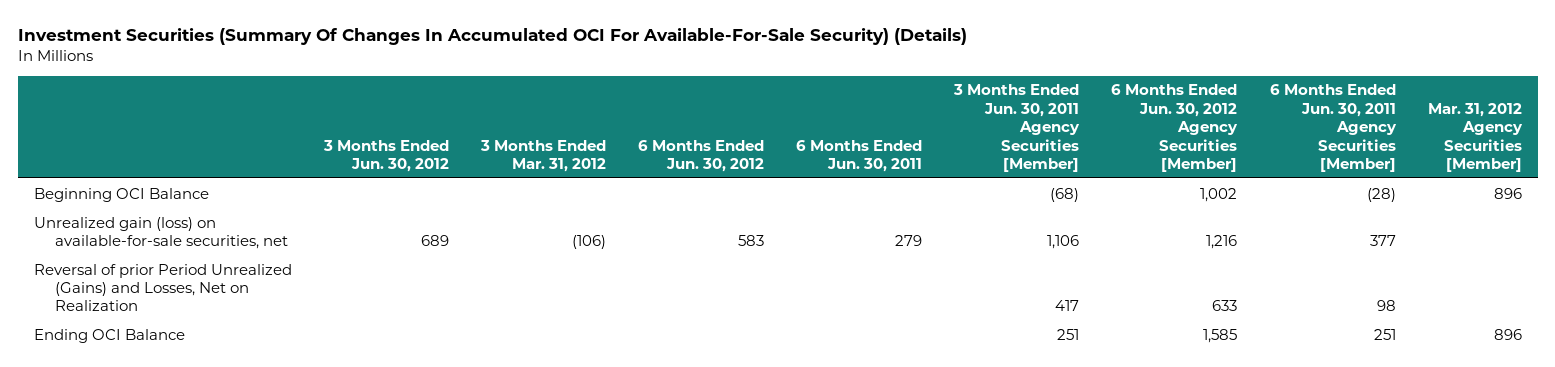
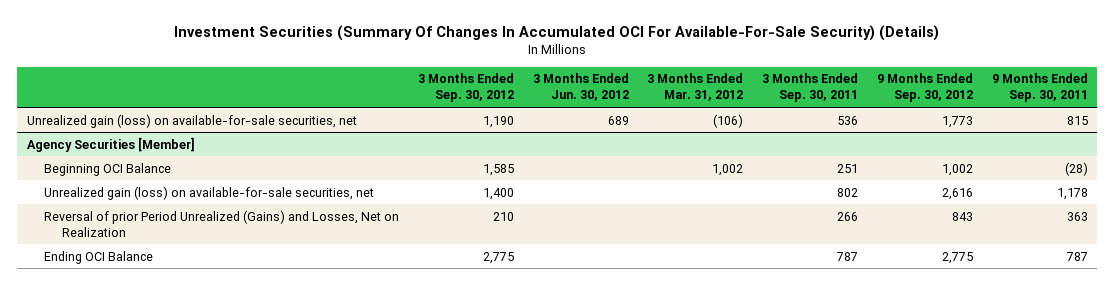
- | 3 Months Ended Jun. 30, 2012 | 3 Months Ended Mar. 31, 2012 | 6 Months Ended Jun. 30, 2012 | 6 Months Ended Jun. 30, 2011 | 3 Months Ended Jun. 30, 2011 Agency Securities [Member] | 6 Months Ended Jun. 30, 2012 Agency Securities [Member] | 6 Months Ended Jun. 30, 2011 Agency Securities [Member] | Mar. 31, 2012 Agency Securities [Member]
+ | 3 Months Ended Sep. 30, 2012 | 3 Months Ended Jun. 30, 2012 | 3 Months Ended Mar. 31, 2012 | 3 Months Ended Sep. 30, 2011 | 9 Months Ended Sep. 30, 2012 | 9 Months Ended Sep. 30, 2011
- Beginning OCI Balance | | | | | (68) | 1,002 | (28) | 896
- Reversal of prior Period Unrealized (Gains) and Losses, Net on Realization | | | | | 417 | 633 | 98 |
- Ending OCI Balance | | | | | 251 | 1,585 | 251 | 896
+ Agency Securities [Member]
+ Beginning OCI Balance | 1,585 | | 1,002 | 251 | 1,002 | (28)
+ Unrealized gain (loss) on available-for-sale securities, net | 1,400 | | | 802 | 2,616 | 1,178
+ Reversal of prior Period Unrealized (Gains) and Losses, Net on Realization | 210 | | | 266 | 843 | 363
+ Ending OCI Balance | 2,775 | | | 787 | 2,775 | 787

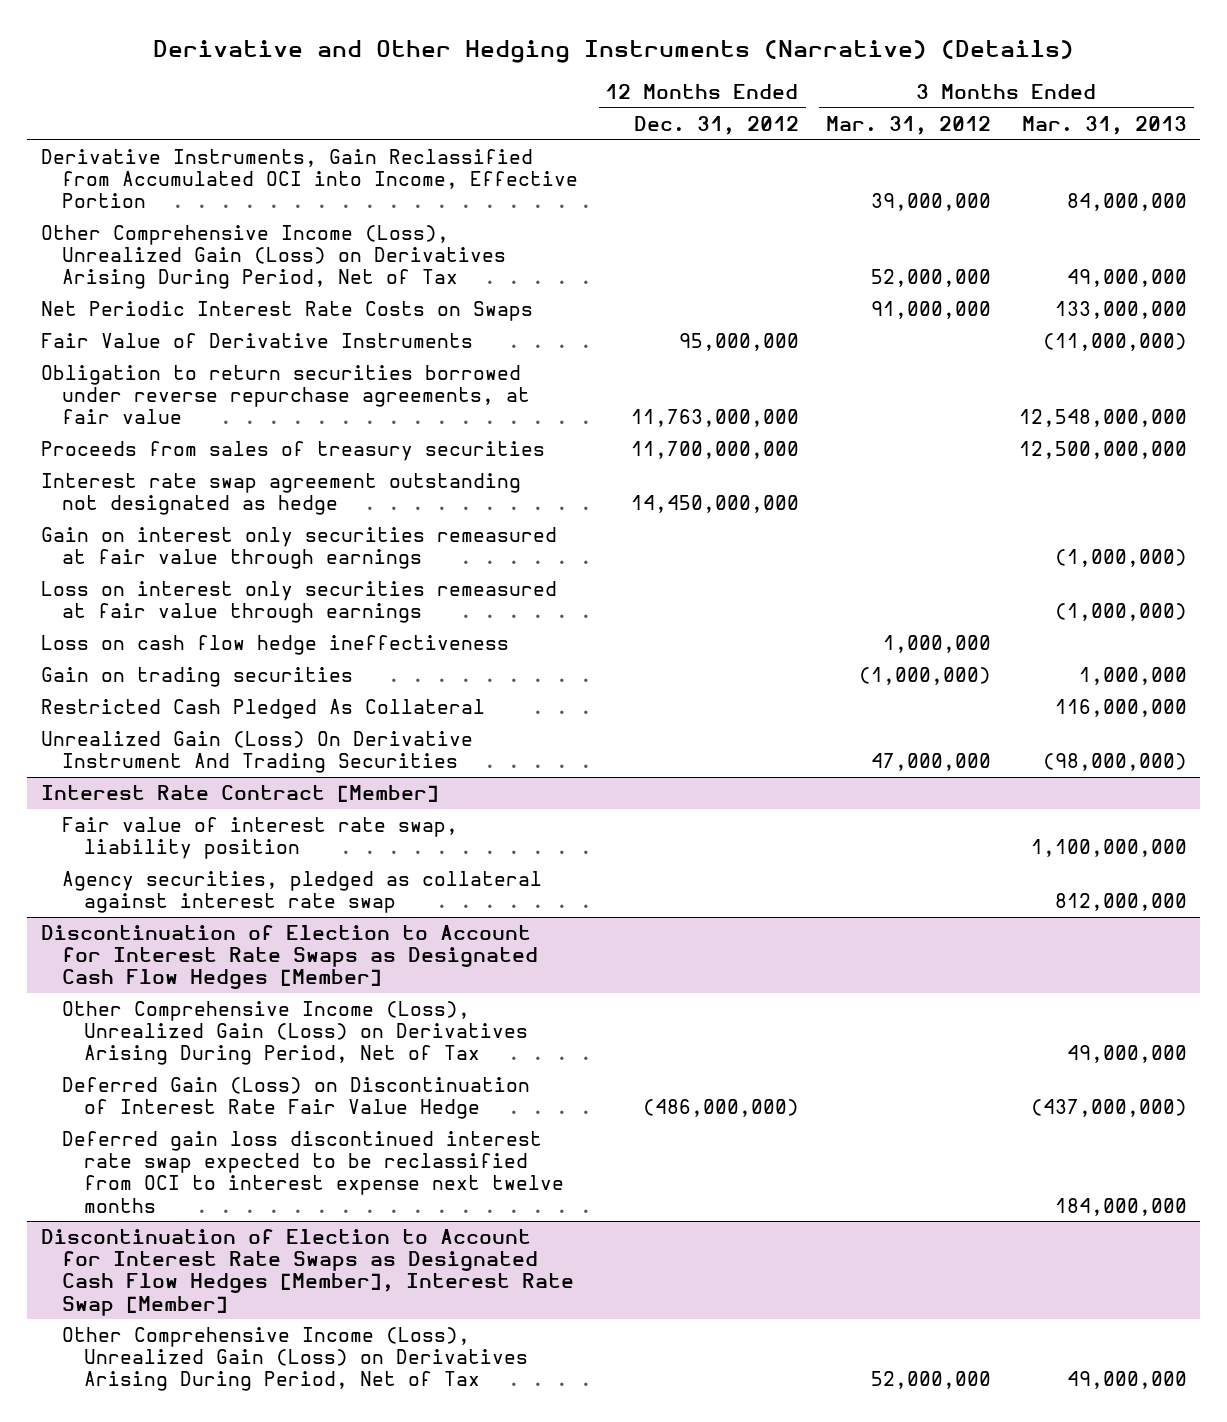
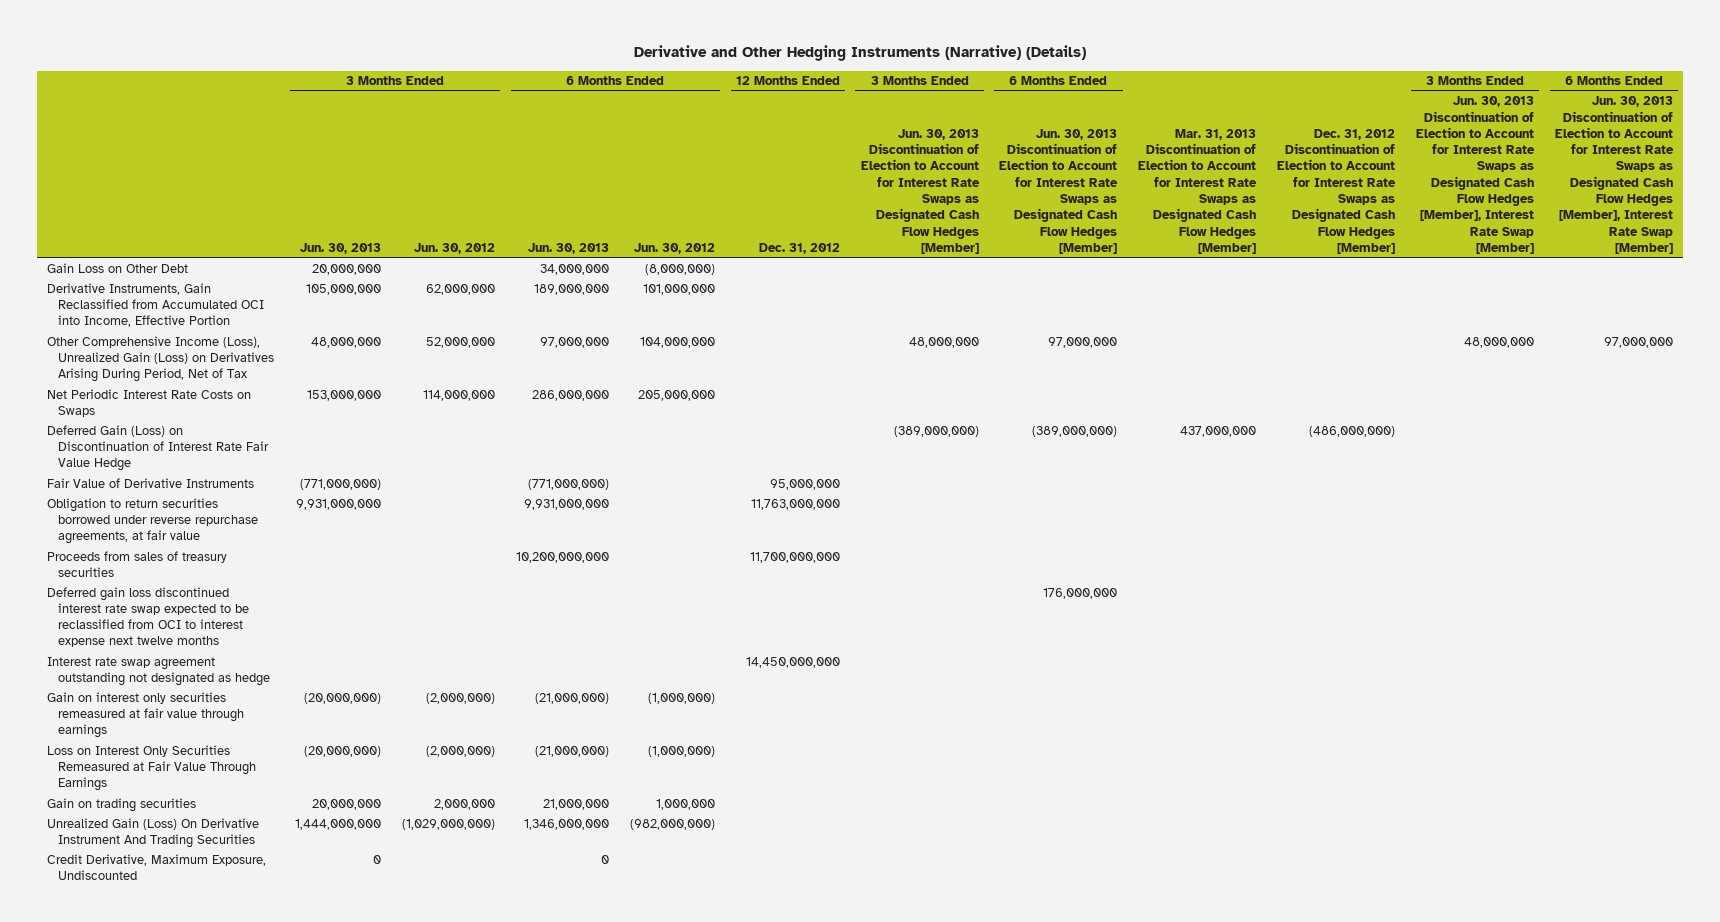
- | 12 Months Ended Dec. 31, 2012 | 3 Months Ended Mar. 31, 2012 | 3 Months Ended Mar. 31, 2013
+ | 3 Months Ended Jun. 30, 2013 | 3 Months Ended Jun. 30, 2012 | 6 Months Ended Jun. 30, 2013 | 6 Months Ended Jun. 30, 2012 | 12 Months Ended Dec. 31, 2012 | 3 Months Ended Jun. 30, 2013 Discontinuation of Election to Account for Interest Rate Swaps as Designated Cash Flow Hedges [Member] | 6 Months Ended Jun. 30, 2013 Discontinuation of Election to Account for Interest Rate Swaps as Designated Cash Flow Hedges [Member] | Mar. 31, 2013 Discontinuation of Election to Account for Interest Rate Swaps as Designated Cash Flow Hedges [Member] | Dec. 31, 2012 Discontinuation of Election to Account for Interest Rate Swaps as Designated Cash Flow Hedges [Member] | 3 Months Ended Jun. 30, 2013 Discontinuation of Election to Account for Interest Rate Swaps as Designated Cash Flow Hedges [Member], Interest Rate Swap [Member] | 6 Months Ended Jun. 30, 2013 Discontinuation of Election to Account for Interest Rate Swaps as Designated Cash Flow Hedges [Member], Interest Rate Swap [Member]
+ Gain Loss on Other Debt | 20,000,000 | | 34,000,000 | (8,000,000) | | | | | | |
+ Deferred Gain (Loss) on Discontinuation of Interest Rate Fair Value Hedge | | | | | | (389,000,000) | (389,000,000) | 437,000,000 | (486,000,000) | |
+ Deferred gain loss discontinued interest rate swap expected to be reclassified from OCI to interest expense next twelve months | | | | | | | 176,000,000 | | | |
- Loss on interest only securities remeasured at fair value through earnings | | | (1,000,000)
- Loss on cash flow hedge ineffectiveness | | 1,000,000 |
+ Loss on Interest Only Securities Remeasured at Fair Value Through Earnings | (20,000,000) | (2,000,000) | (21,000,000) | (1,000,000) | | | | | | |
- Restricted Cash Pledged As Collateral | | | 116,000,000
- Interest Rate Contract [Member]
- Fair value of interest rate swap, liability position | | | 1,100,000,000
- Agency securities, pledged as collateral against interest rate swap | | | 812,000,000
- Discontinuation of Election to Account for Interest Rate Swaps as Designated Cash Flow Hedges [Member]
- Other Comprehensive Income (Loss), Unrealized Gain (Loss) on Derivatives Arising During Period, Net of Tax | | | 49,000,000
- Deferred Gain (Loss) on Discontinuation of Interest Rate Fair Value Hedge | (486,000,000) | | (437,000,000)
- Deferred gain loss discontinued interest rate swap expected to be reclassified from OCI to interest expense next twelve months | | | 184,000,000
- Discontinuation of Election to Account for Interest Rate Swaps as Designated Cash Flow Hedges [Member], Interest Rate Swap [Member]
- Other Comprehensive Income (Loss), Unrealized Gain (Loss) on Derivatives Arising During Period, Net of Tax | | 52,000,000 | 49,000,000
+ Credit Derivative, Maximum Exposure, Undiscounted | 0 | | 0 | | | | | | | |

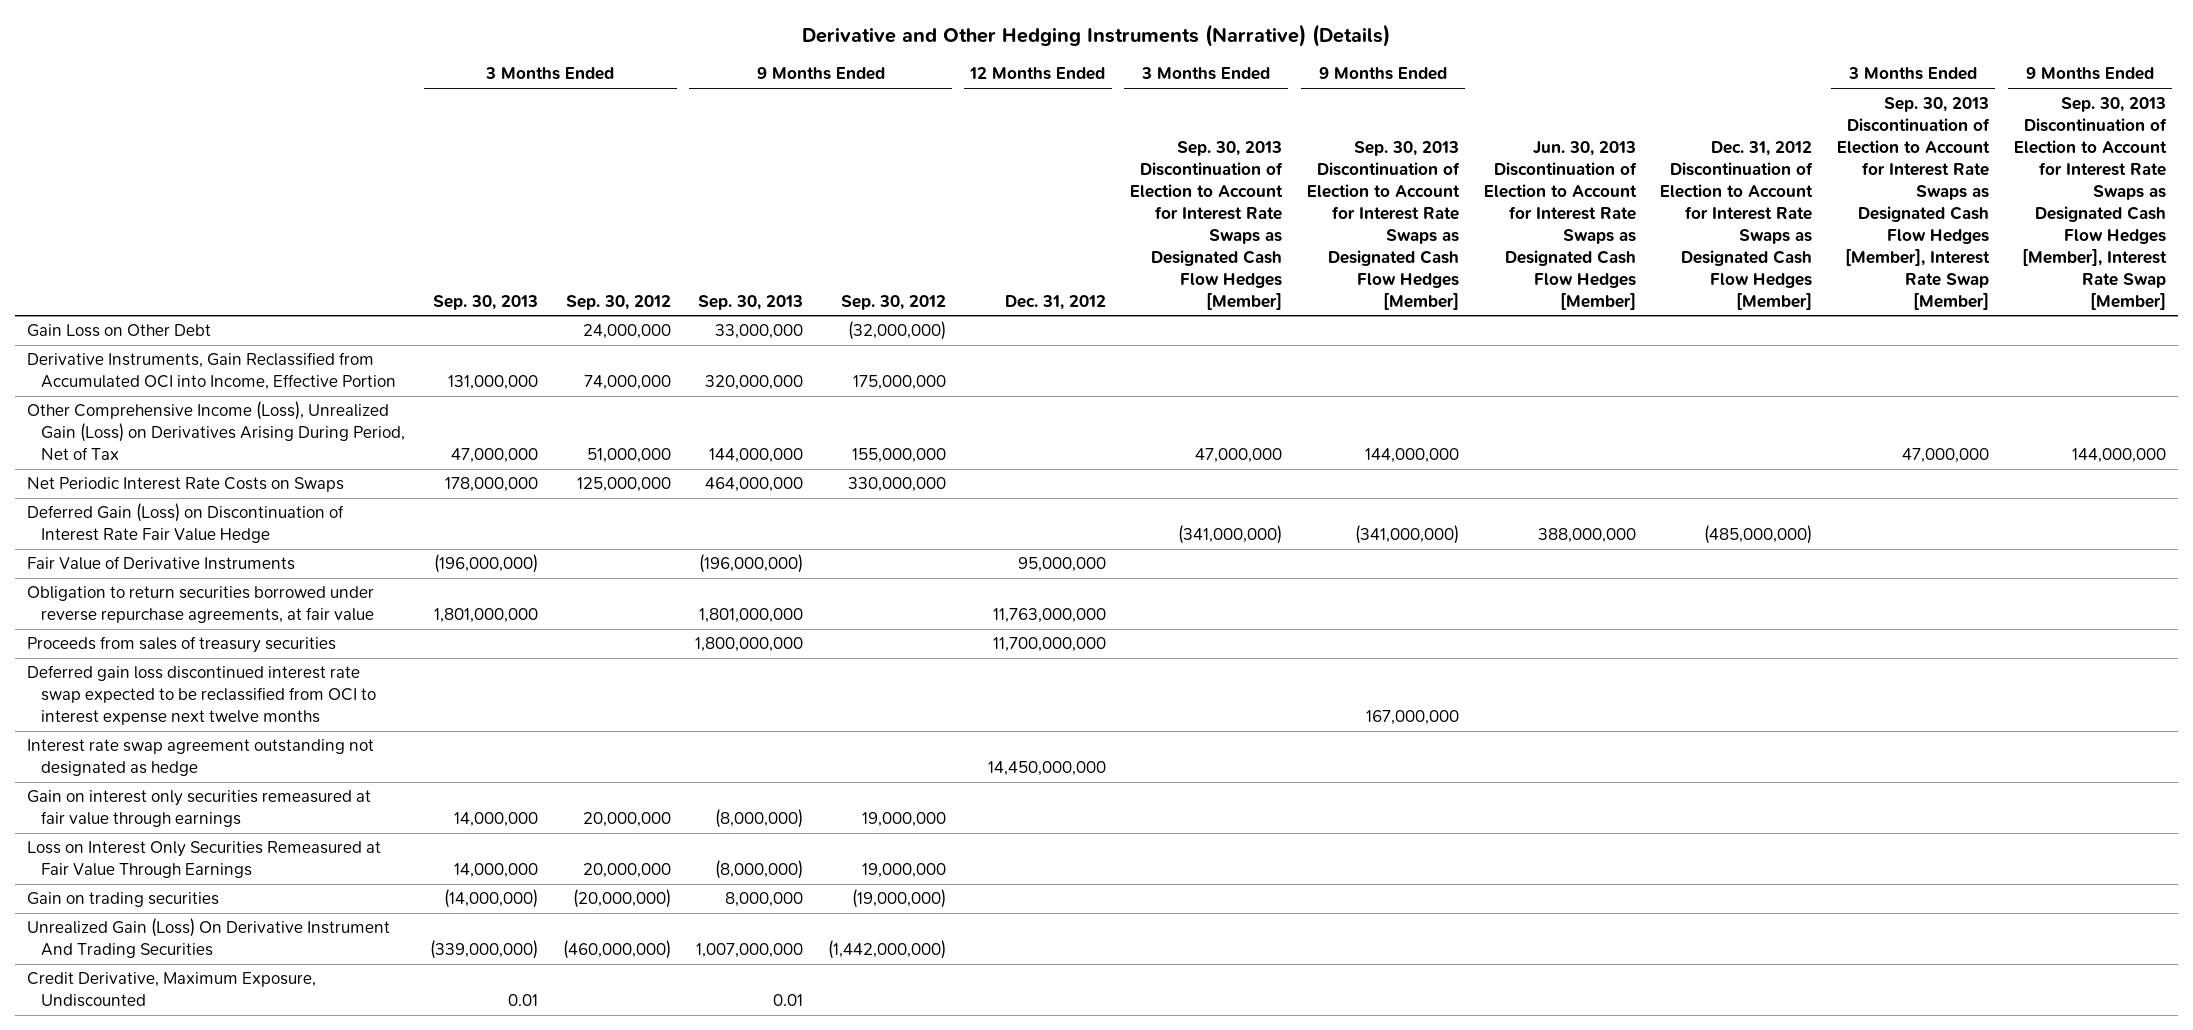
- | 3 Months Ended Jun. 30, 2013 | 3 Months Ended Jun. 30, 2012 | 6 Months Ended Jun. 30, 2013 | 6 Months Ended Jun. 30, 2012 | 12 Months Ended Dec. 31, 2012 | 3 Months Ended Jun. 30, 2013 Discontinuation of Election to Account for Interest Rate Swaps as Designated Cash Flow Hedges [Member] | 6 Months Ended Jun. 30, 2013 Discontinuation of Election to Account for Interest Rate Swaps as Designated Cash Flow Hedges [Member] | Mar. 31, 2013 Discontinuation of Election to Account for Interest Rate Swaps as Designated Cash Flow Hedges [Member] | Dec. 31, 2012 Discontinuation of Election to Account for Interest Rate Swaps as Designated Cash Flow Hedges [Member] | 3 Months Ended Jun. 30, 2013 Discontinuation of Election to Account for Interest Rate Swaps as Designated Cash Flow Hedges [Member], Interest Rate Swap [Member] | 6 Months Ended Jun. 30, 2013 Discontinuation of Election to Account for Interest Rate Swaps as Designated Cash Flow Hedges [Member], Interest Rate Swap [Member]
+ | 3 Months Ended Sep. 30, 2013 | 3 Months Ended Sep. 30, 2012 | 9 Months Ended Sep. 30, 2013 | 9 Months Ended Sep. 30, 2012 | 12 Months Ended Dec. 31, 2012 | 3 Months Ended Sep. 30, 2013 Discontinuation of Election to Account for Interest Rate Swaps as Designated Cash Flow Hedges [Member] | 9 Months Ended Sep. 30, 2013 Discontinuation of Election to Account for Interest Rate Swaps as Designated Cash Flow Hedges [Member] | Jun. 30, 2013 Discontinuation of Election to Account for Interest Rate Swaps as Designated Cash Flow Hedges [Member] | Dec. 31, 2012 Discontinuation of Election to Account for Interest Rate Swaps as Designated Cash Flow Hedges [Member] | 3 Months Ended Sep. 30, 2013 Discontinuation of Election to Account for Interest Rate Swaps as Designated Cash Flow Hedges [Member], Interest Rate Swap [Member] | 9 Months Ended Sep. 30, 2013 Discontinuation of Election to Account for Interest Rate Swaps as Designated Cash Flow Hedges [Member], Interest Rate Swap [Member]
- Deferred Gain (Loss) on Discontinuation of Interest Rate Fair Value Hedge | | | | | | (389,000,000) | (389,000,000) | 437,000,000 | (486,000,000) | |
+ Deferred Gain (Loss) on Discontinuation of Interest Rate Fair Value Hedge | | | | | | (341,000,000) | (341,000,000) | 388,000,000 | (485,000,000) | |

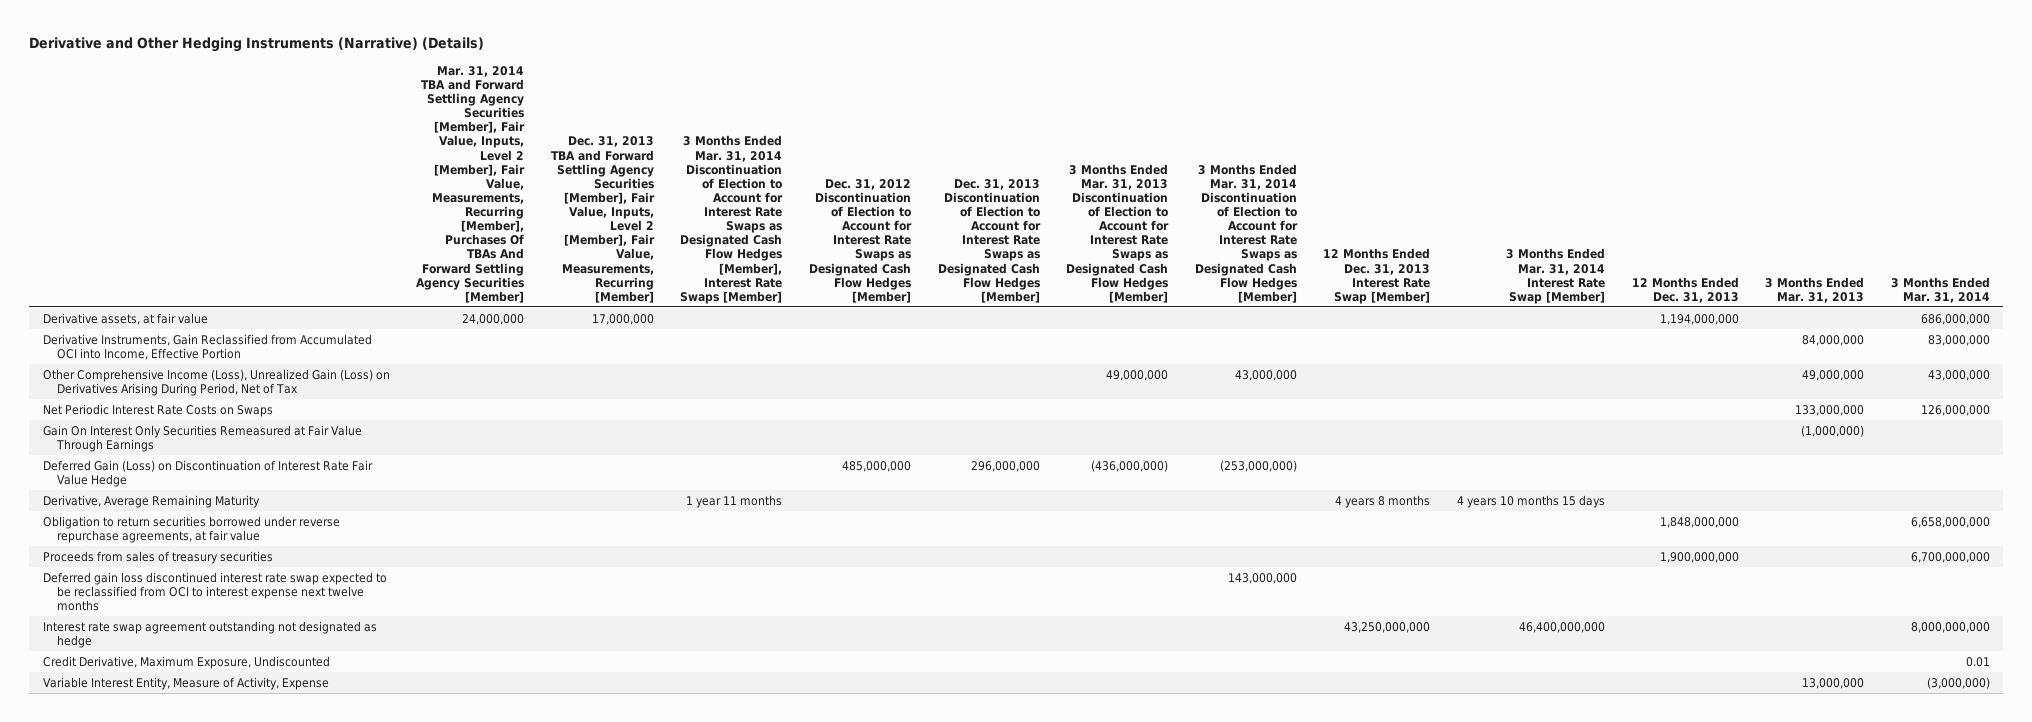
- | 3 Months Ended Sep. 30, 2013 | 3 Months Ended Sep. 30, 2012 | 9 Months Ended Sep. 30, 2013 | 9 Months Ended Sep. 30, 2012 | 12 Months Ended Dec. 31, 2012 | 3 Months Ended Sep. 30, 2013 Discontinuation of Election to Account for Interest Rate Swaps as Designated Cash Flow Hedges [Member] | 9 Months Ended Sep. 30, 2013 Discontinuation of Election to Account for Interest Rate Swaps as Designated Cash Flow Hedges [Member] | Jun. 30, 2013 Discontinuation of Election to Account for Interest Rate Swaps as Designated Cash Flow Hedges [Member] | Dec. 31, 2012 Discontinuation of Election to Account for Interest Rate Swaps as Designated Cash Flow Hedges [Member] | 3 Months Ended Sep. 30, 2013 Discontinuation of Election to Account for Interest Rate Swaps as Designated Cash Flow Hedges [Member], Interest Rate Swap [Member] | 9 Months Ended Sep. 30, 2013 Discontinuation of Election to Account for Interest Rate Swaps as Designated Cash Flow Hedges [Member], Interest Rate Swap [Member]
+ | Mar. 31, 2014 TBA and Forward Settling Agency Securities [Member], Fair Value, Inputs, Level 2 [Member], Fair Value, Measurements, Recurring [Member], Purchases Of TBAs And Forward Settling Agency Securities [Member] | Dec. 31, 2013 TBA and Forward Settling Agency Securities [Member], Fair Value, Inputs, Level 2 [Member], Fair Value, Measurements, Recurring [Member] | 3 Months Ended Mar. 31, 2014 Discontinuation of Election to Account for Interest Rate Swaps as Designated Cash Flow Hedges [Member], Interest Rate Swaps [Member] | Dec. 31, 2012 Discontinuation of Election to Account for Interest Rate Swaps as Designated Cash Flow Hedges [Member] | Dec. 31, 2013 Discontinuation of Election to Account for Interest Rate Swaps as Designated Cash Flow Hedges [Member] | 3 Months Ended Mar. 31, 2013 Discontinuation of Election to Account for Interest Rate Swaps as Designated Cash Flow Hedges [Member] | 3 Months Ended Mar. 31, 2014 Discontinuation of Election to Account for Interest Rate Swaps as Designated Cash Flow Hedges [Member] | 12 Months Ended Dec. 31, 2013 Interest Rate Swap [Member] | 3 Months Ended Mar. 31, 2014 Interest Rate Swap [Member] | 12 Months Ended Dec. 31, 2013 | 3 Months Ended Mar. 31, 2013 | 3 Months Ended Mar. 31, 2014
- Gain Loss on Other Debt | | 24,000,000 | 33,000,000 | (32,000,000) | | | | | | |
+ Derivative assets, at fair value | 24,000,000 | 17,000,000 | | | | | | | | 1,194,000,000 | | 686,000,000
- Deferred Gain (Loss) on Discontinuation of Interest Rate Fair Value Hedge | | | | | | (341,000,000) | (341,000,000) | 388,000,000 | (485,000,000) | |
- Fair Value of Derivative Instruments | (196,000,000) | | (196,000,000) | | 95,000,000 | | | | | |
+ Gain On Interest Only Securities Remeasured at Fair Value Through Earnings | | | | | | | | | | | (1,000,000) |
+ Deferred Gain (Loss) on Discontinuation of Interest Rate Fair Value Hedge | | | | 485,000,000 | 296,000,000 | (436,000,000) | (253,000,000) | | | | |
+ Derivative, Average Remaining Maturity | | | 1 year 11 months | | | | | 4 years 8 months | 4 years 10 months 15 days | | |
- Gain on interest only securities remeasured at fair value through earnings | 14,000,000 | 20,000,000 | (8,000,000) | 19,000,000 | | | | | | |
- Loss on Interest Only Securities Remeasured at Fair Value Through Earnings | 14,000,000 | 20,000,000 | (8,000,000) | 19,000,000 | | | | | | |
- Gain on trading securities | (14,000,000) | (20,000,000) | 8,000,000 | (19,000,000) | | | | | | |
- Unrealized Gain (Loss) On Derivative Instrument And Trading Securities | (339,000,000) | (460,000,000) | 1,007,000,000 | (1,442,000,000) | | | | | | |
+ Variable Interest Entity, Measure of Activity, Expense | | | | | | | | | | | 13,000,000 | (3,000,000)

